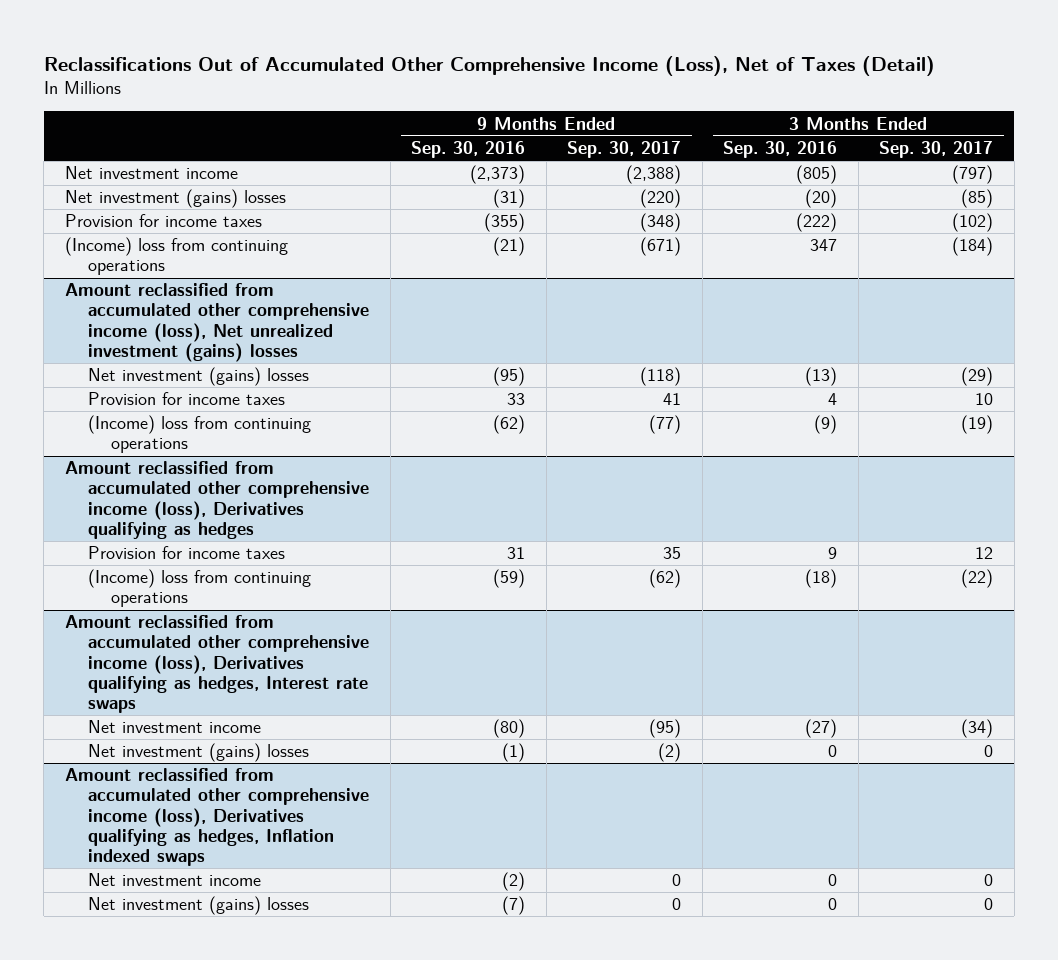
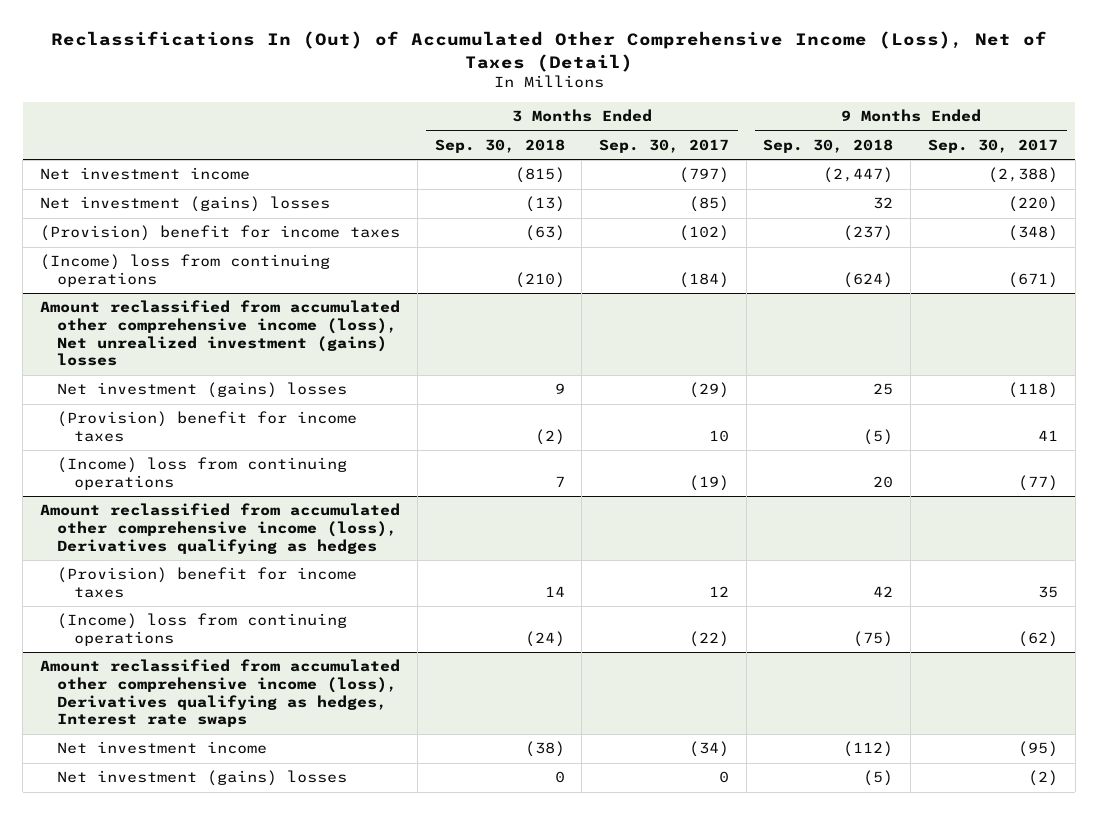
- Reclassifications Out of Accumulated Other Comprehensive Income (Loss), Net of Taxes (Detail)
+ Reclassifications In (Out) of Accumulated Other Comprehensive Income (Loss), Net of Taxes (Detail)
- | 9 Months Ended Sep. 30, 2016 | 9 Months Ended Sep. 30, 2017 | 3 Months Ended Sep. 30, 2016 | 3 Months Ended Sep. 30, 2017
+ | 3 Months Ended Sep. 30, 2018 | 3 Months Ended Sep. 30, 2017 | 9 Months Ended Sep. 30, 2018 | 9 Months Ended Sep. 30, 2017
- Provision for income taxes | (355) | (348) | (222) | (102)
+ (Provision) benefit for income taxes | (63) | (102) | (237) | (348)
@ Amount reclassified from accumulated other comprehensive income (loss), Net unrealized investment (gains) losses
- Provision for income taxes | 33 | 41 | 4 | 10
+ (Provision) benefit for income taxes | (2) | 10 | (5) | 41
@ Amount reclassified from accumulated other comprehensive income (loss), Derivatives qualifying as hedges
- Provision for income taxes | 31 | 35 | 9 | 12
+ (Provision) benefit for income taxes | 14 | 12 | 42 | 35
- Amount reclassified from accumulated other comprehensive income (loss), Derivatives qualifying as hedges, Inflation indexed swaps
- Net investment income | (2) | 0 | 0 | 0
- Net investment (gains) losses | (7) | 0 | 0 | 0

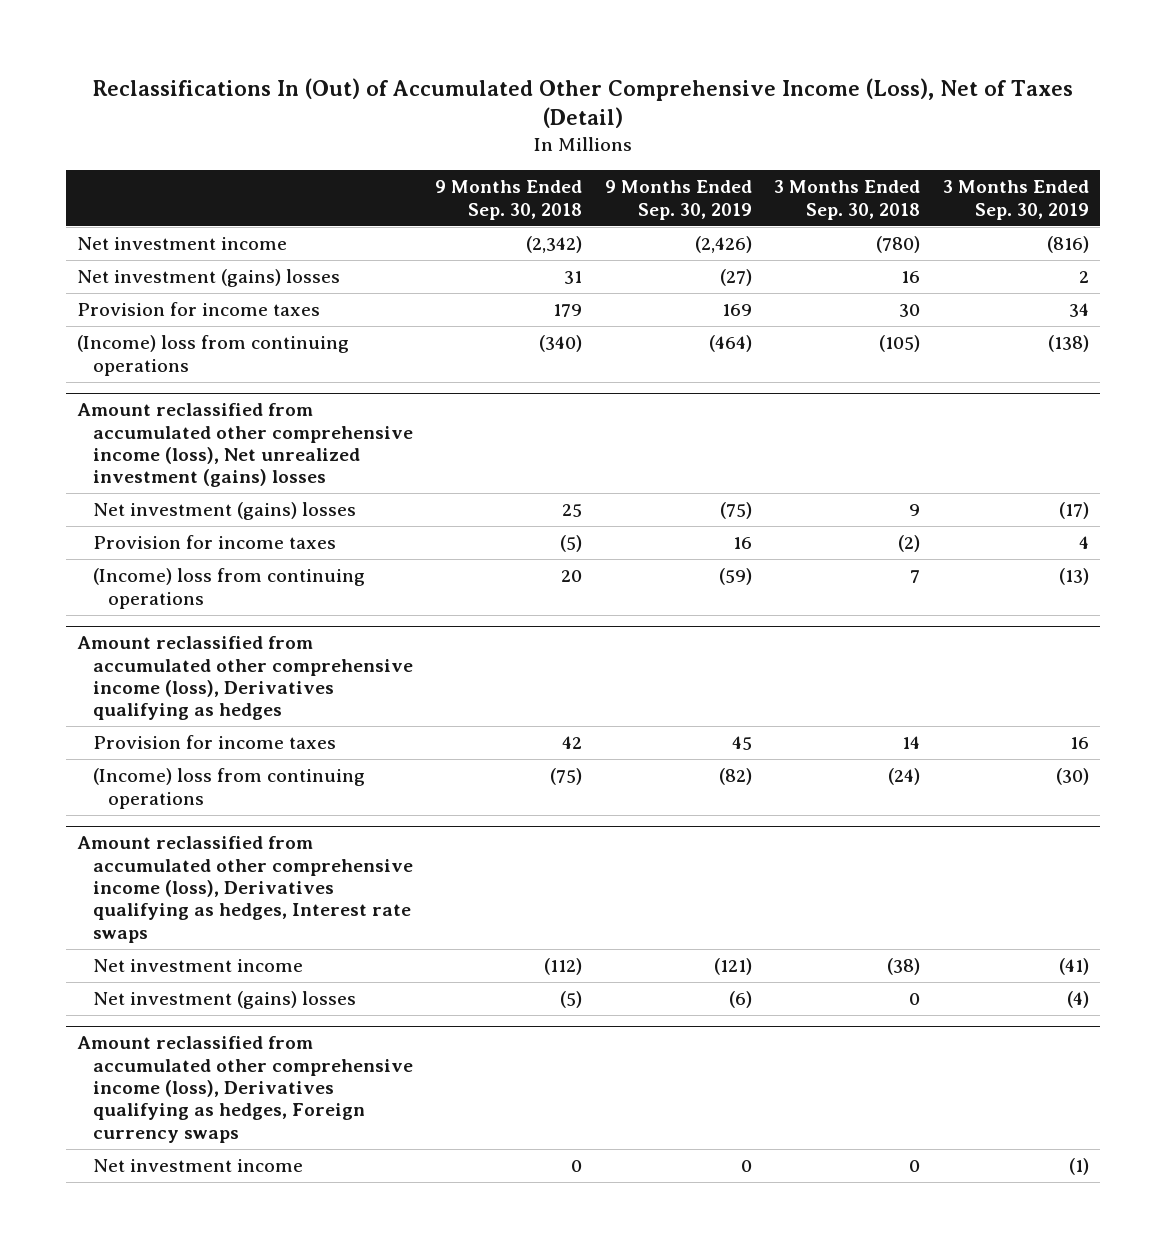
- | 3 Months Ended Sep. 30, 2018 | 3 Months Ended Sep. 30, 2017 | 9 Months Ended Sep. 30, 2018 | 9 Months Ended Sep. 30, 2017
+ | 9 Months Ended Sep. 30, 2018 | 9 Months Ended Sep. 30, 2019 | 3 Months Ended Sep. 30, 2018 | 3 Months Ended Sep. 30, 2019
- Net investment income | (815) | (797) | (2,447) | (2,388)
- Net investment (gains) losses | (13) | (85) | 32 | (220)
- (Provision) benefit for income taxes | (63) | (102) | (237) | (348)
- (Income) loss from continuing operations | (210) | (184) | (624) | (671)
+ Net investment income | (2,342) | (2,426) | (780) | (816)
+ Net investment (gains) losses | 31 | (27) | 16 | 2
+ Provision for income taxes | 179 | 169 | 30 | 34
+ (Income) loss from continuing operations | (340) | (464) | (105) | (138)
@ Amount reclassified from accumulated other comprehensive income (loss), Net unrealized investment (gains) losses
- (Provision) benefit for income taxes | (2) | 10 | (5) | 41
+ Provision for income taxes | (5) | 16 | (2) | 4
@ Amount reclassified from accumulated other comprehensive income (loss), Derivatives qualifying as hedges
- (Provision) benefit for income taxes | 14 | 12 | 42 | 35
+ Provision for income taxes | 42 | 45 | 14 | 16
+ Amount reclassified from accumulated other comprehensive income (loss), Derivatives qualifying as hedges, Foreign currency swaps
+ Net investment income | 0 | 0 | 0 | (1)

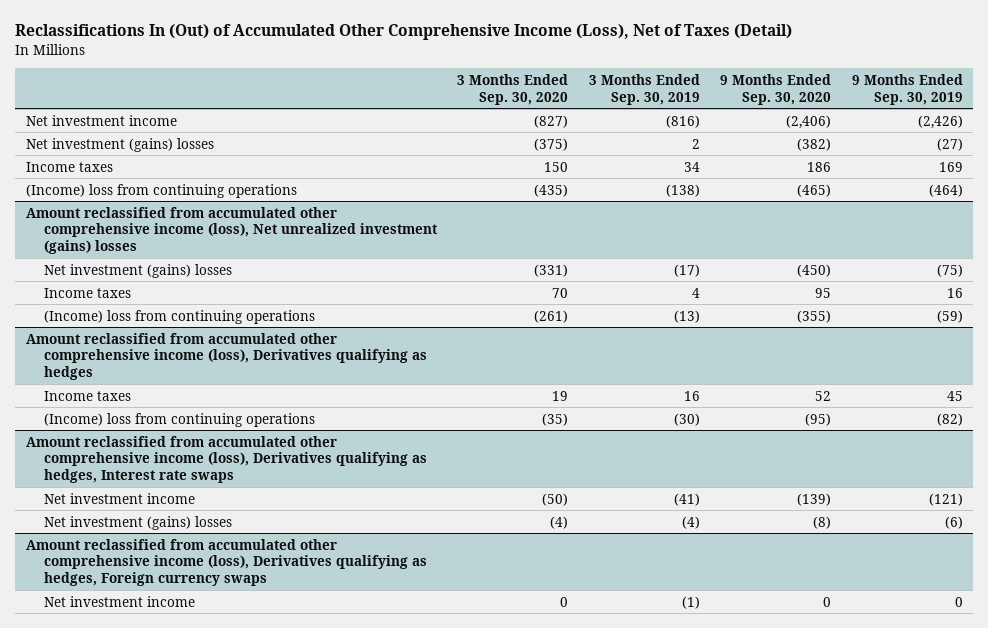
- | 9 Months Ended Sep. 30, 2018 | 9 Months Ended Sep. 30, 2019 | 3 Months Ended Sep. 30, 2018 | 3 Months Ended Sep. 30, 2019
+ | 3 Months Ended Sep. 30, 2020 | 3 Months Ended Sep. 30, 2019 | 9 Months Ended Sep. 30, 2020 | 9 Months Ended Sep. 30, 2019
- Provision for income taxes | 179 | 169 | 30 | 34
+ Income taxes | 150 | 34 | 186 | 169
@ Amount reclassified from accumulated other comprehensive income (loss), Net unrealized investment (gains) losses
- Provision for income taxes | (5) | 16 | (2) | 4
+ Income taxes | 70 | 4 | 95 | 16
@ Amount reclassified from accumulated other comprehensive income (loss), Derivatives qualifying as hedges
- Provision for income taxes | 42 | 45 | 14 | 16
+ Income taxes | 19 | 16 | 52 | 45

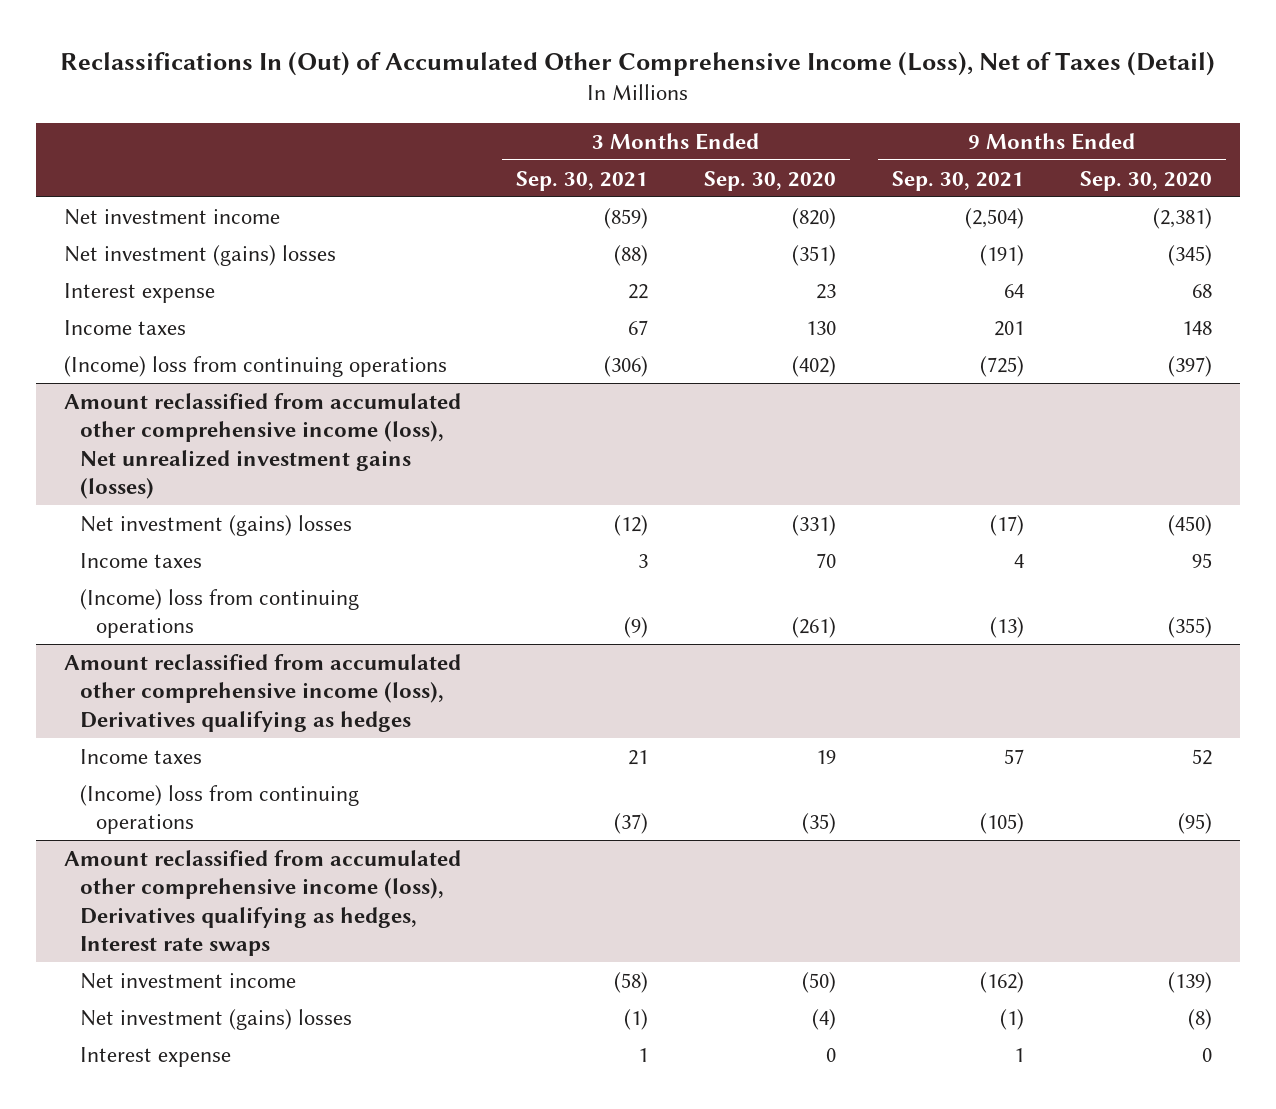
- | 3 Months Ended Sep. 30, 2020 | 3 Months Ended Sep. 30, 2019 | 9 Months Ended Sep. 30, 2020 | 9 Months Ended Sep. 30, 2019
+ | 3 Months Ended Sep. 30, 2021 | 3 Months Ended Sep. 30, 2020 | 9 Months Ended Sep. 30, 2021 | 9 Months Ended Sep. 30, 2020
- Net investment income | (827) | (816) | (2,406) | (2,426)
- Net investment (gains) losses | (375) | 2 | (382) | (27)
- Income taxes | 150 | 34 | 186 | 169
- (Income) loss from continuing operations | (435) | (138) | (465) | (464)
- Amount reclassified from accumulated other comprehensive income (loss), Net unrealized investment (gains) losses
+ Net investment income | (859) | (820) | (2,504) | (2,381)
+ Net investment (gains) losses | (88) | (351) | (191) | (345)
+ Interest expense | 22 | 23 | 64 | 68
+ Income taxes | 67 | 130 | 201 | 148
+ (Income) loss from continuing operations | (306) | (402) | (725) | (397)
+ Amount reclassified from accumulated other comprehensive income (loss), Net unrealized investment gains (losses)
- Amount reclassified from accumulated other comprehensive income (loss), Derivatives qualifying as hedges, Foreign currency swaps
- Net investment income | 0 | (1) | 0 | 0
@ Amount reclassified from accumulated other comprehensive income (loss), Derivatives qualifying as hedges, Interest rate swaps
+ Interest expense | 1 | 0 | 1 | 0

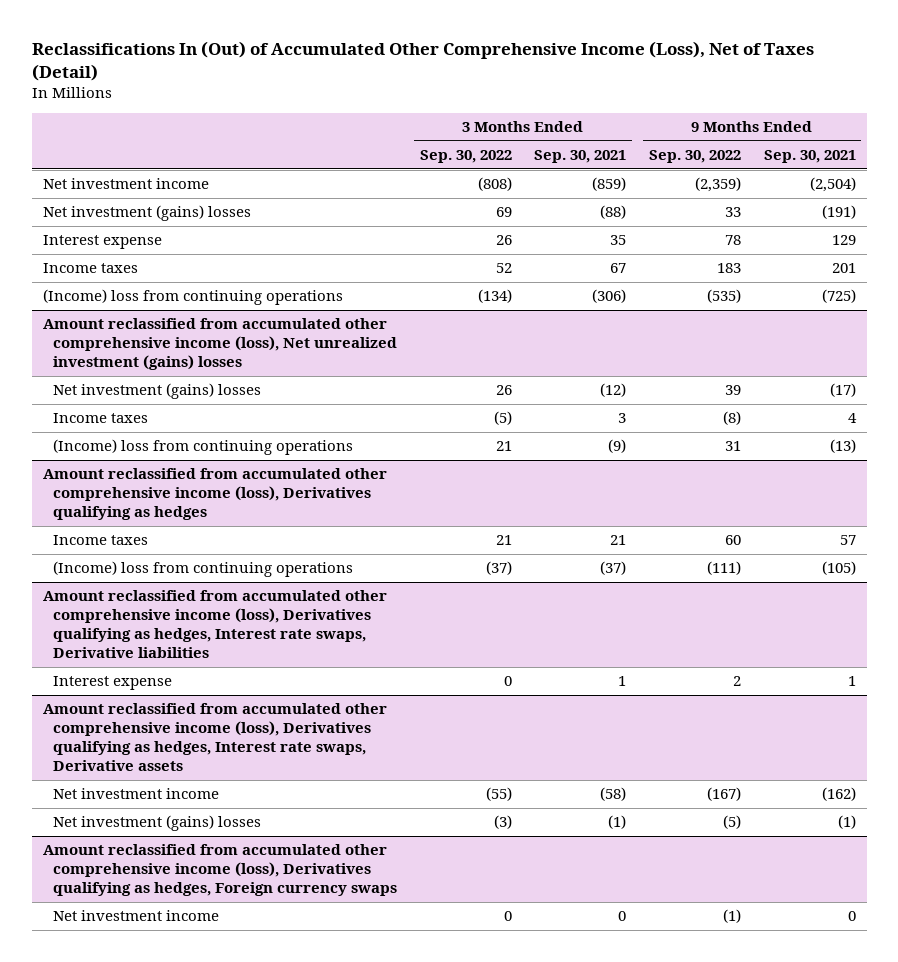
- | 3 Months Ended Sep. 30, 2021 | 3 Months Ended Sep. 30, 2020 | 9 Months Ended Sep. 30, 2021 | 9 Months Ended Sep. 30, 2020
+ | 3 Months Ended Sep. 30, 2022 | 3 Months Ended Sep. 30, 2021 | 9 Months Ended Sep. 30, 2022 | 9 Months Ended Sep. 30, 2021
- Interest expense | 22 | 23 | 64 | 68
+ Interest expense | 26 | 35 | 78 | 129
- Amount reclassified from accumulated other comprehensive income (loss), Net unrealized investment gains (losses)
+ Amount reclassified from accumulated other comprehensive income (loss), Net unrealized investment (gains) losses
- Amount reclassified from accumulated other comprehensive income (loss), Derivatives qualifying as hedges, Interest rate swaps
+ Amount reclassified from accumulated other comprehensive income (loss), Derivatives qualifying as hedges, Interest rate swaps, Derivative liabilities
+ Interest expense | 0 | 1 | 2 | 1
+ Amount reclassified from accumulated other comprehensive income (loss), Derivatives qualifying as hedges, Interest rate swaps, Derivative assets
- Interest expense | 1 | 0 | 1 | 0
+ Amount reclassified from accumulated other comprehensive income (loss), Derivatives qualifying as hedges, Foreign currency swaps
+ Net investment income | 0 | 0 | (1) | 0

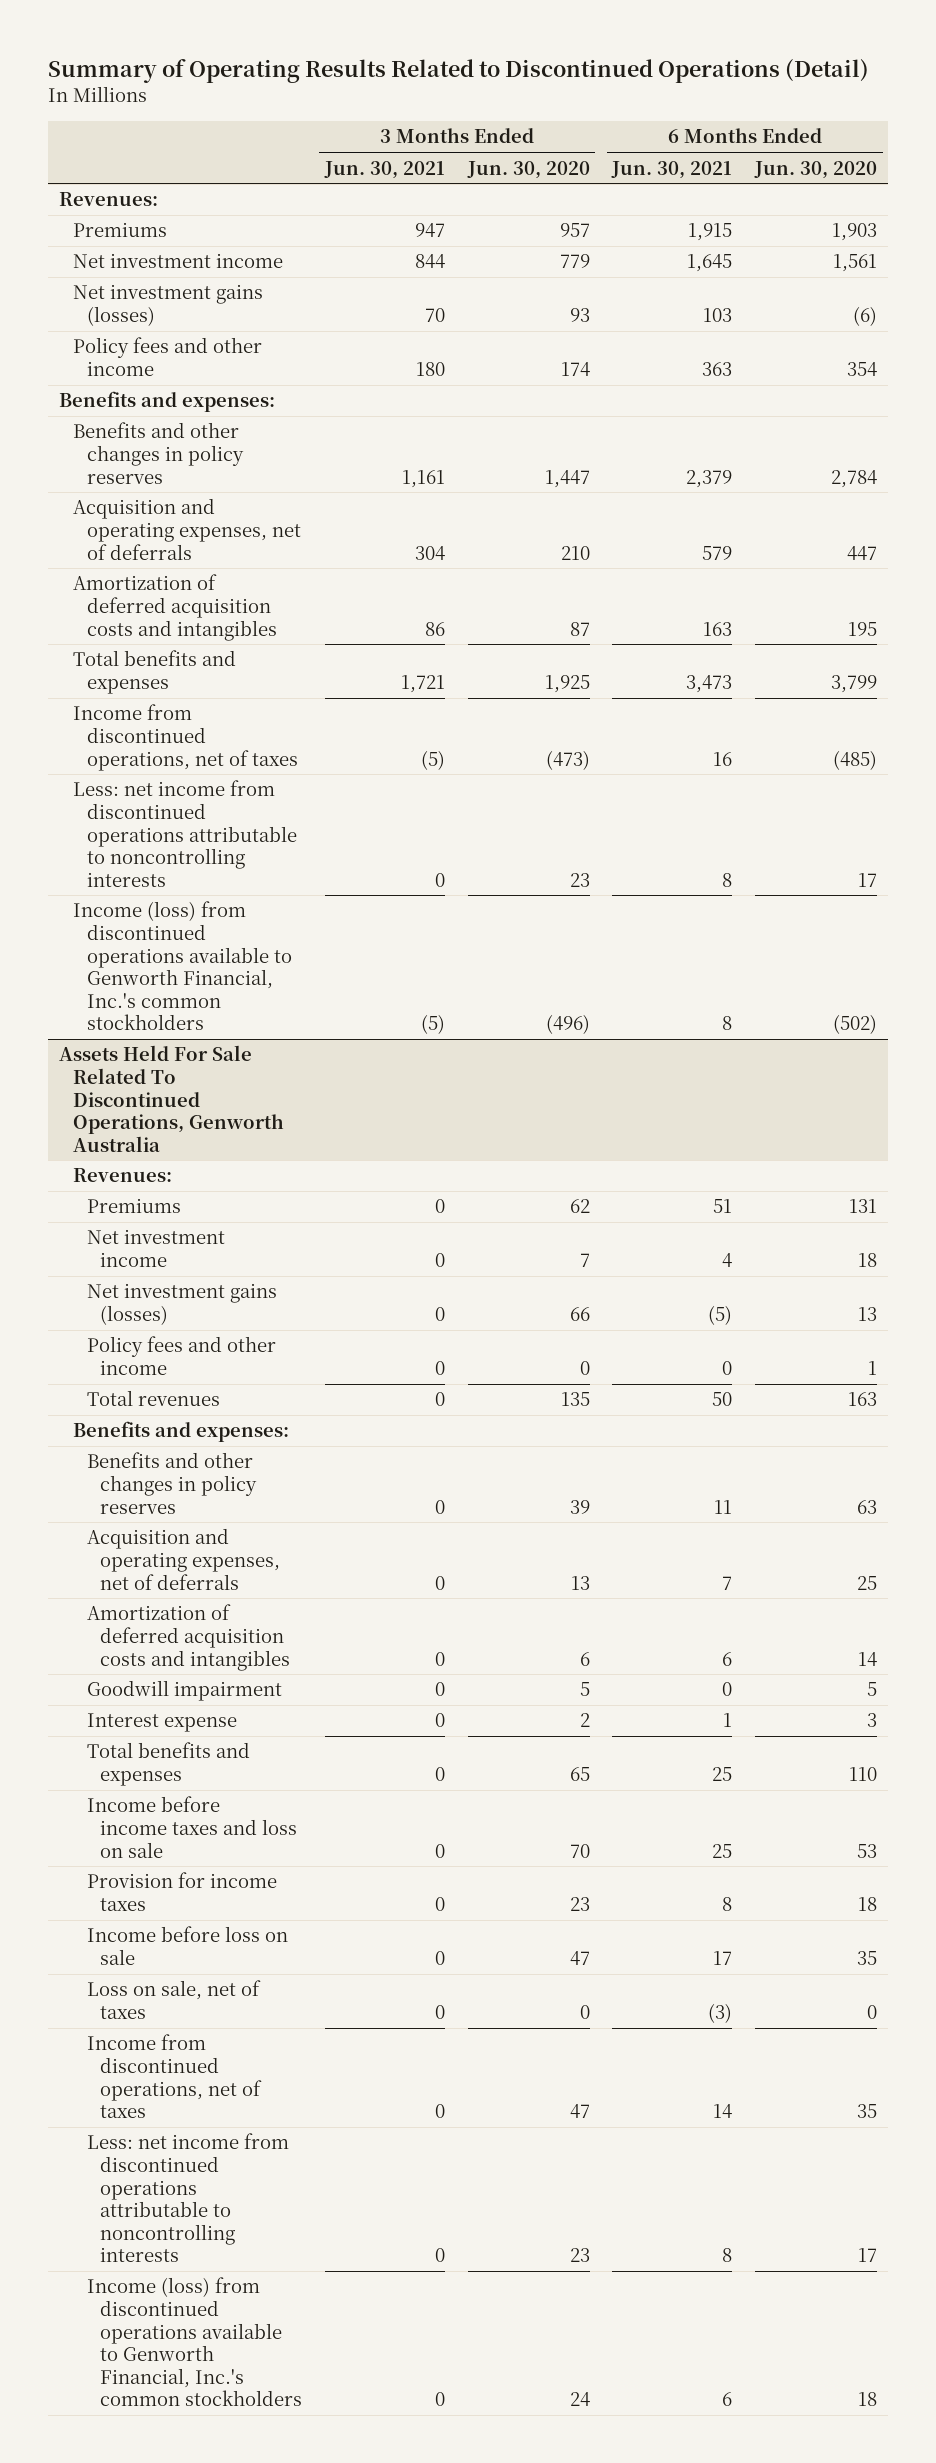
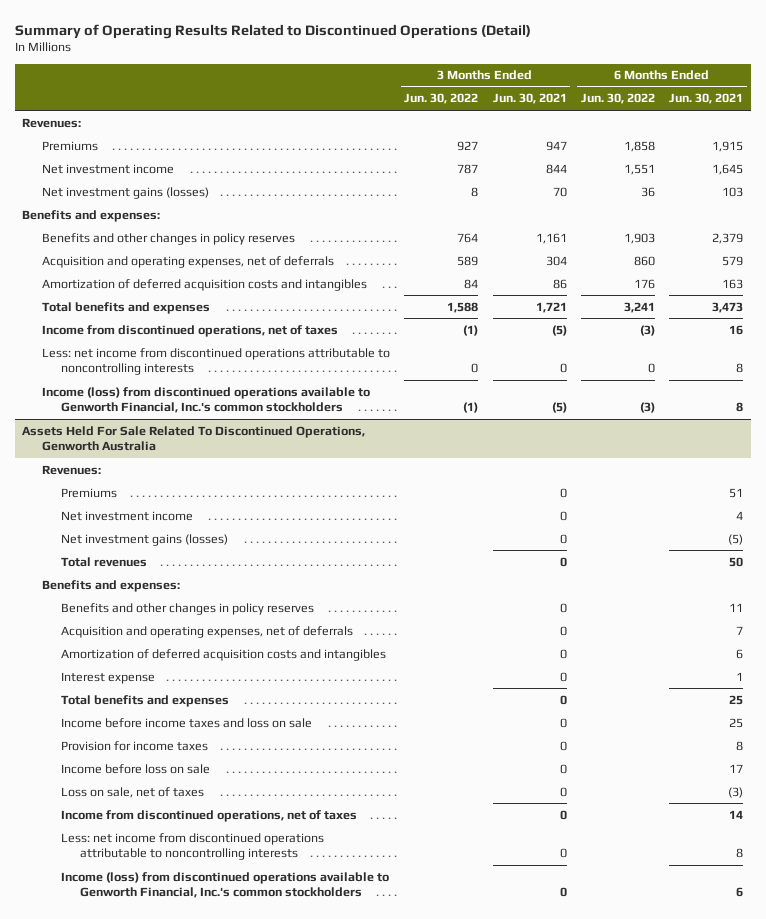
- | 3 Months Ended Jun. 30, 2021 | 3 Months Ended Jun. 30, 2020 | 6 Months Ended Jun. 30, 2021 | 6 Months Ended Jun. 30, 2020
+ | 3 Months Ended Jun. 30, 2022 | 3 Months Ended Jun. 30, 2021 | 6 Months Ended Jun. 30, 2022 | 6 Months Ended Jun. 30, 2021
- Policy fees and other income | 180 | 174 | 363 | 354
@ Assets Held For Sale Related To Discontinued Operations, Genworth Australia
- Policy fees and other income | 0 | 0 | 0 | 1
- Goodwill impairment | 0 | 5 | 0 | 5

